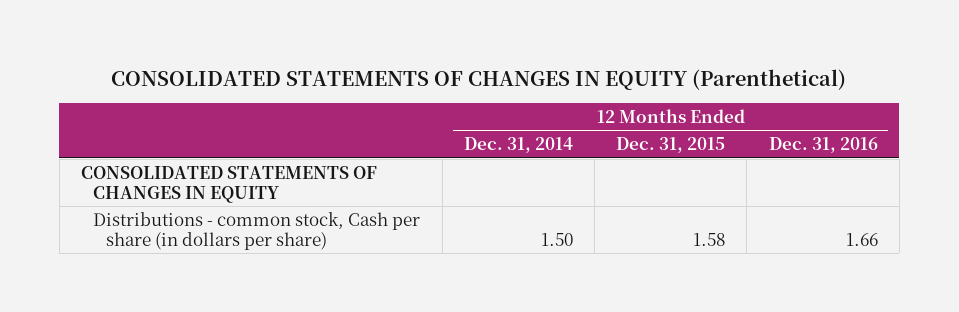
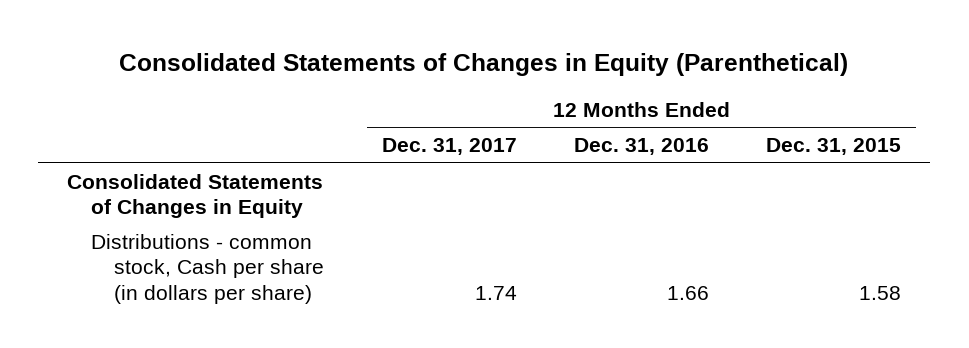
- CONSOLIDATED STATEMENTS OF CHANGES IN EQUITY (Parenthetical)
+ Consolidated Statements of Changes in Equity (Parenthetical)
- | 12 Months Ended Dec. 31, 2014 | 12 Months Ended Dec. 31, 2015 | 12 Months Ended Dec. 31, 2016
+ | 12 Months Ended Dec. 31, 2017 | 12 Months Ended Dec. 31, 2016 | 12 Months Ended Dec. 31, 2015
- CONSOLIDATED STATEMENTS OF CHANGES IN EQUITY
+ Consolidated Statements of Changes in Equity

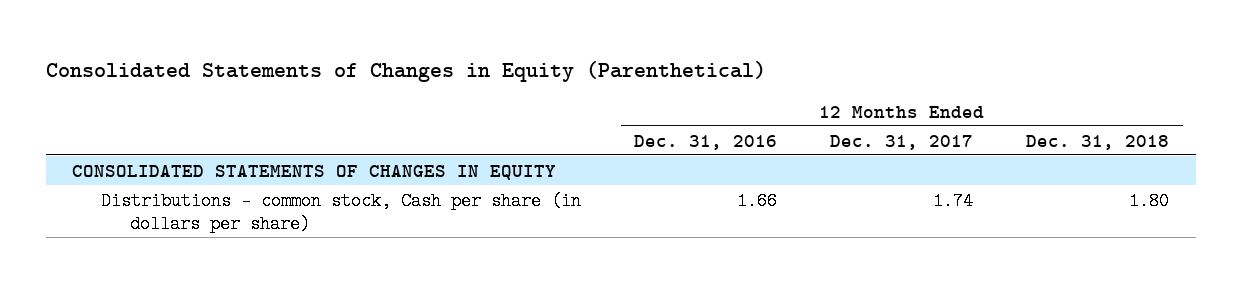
- | 12 Months Ended Dec. 31, 2017 | 12 Months Ended Dec. 31, 2016 | 12 Months Ended Dec. 31, 2015
+ | 12 Months Ended Dec. 31, 2016 | 12 Months Ended Dec. 31, 2017 | 12 Months Ended Dec. 31, 2018
- Consolidated Statements of Changes in Equity
+ CONSOLIDATED STATEMENTS OF CHANGES IN EQUITY

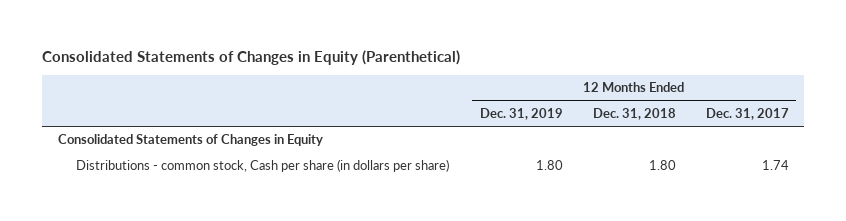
- | 12 Months Ended Dec. 31, 2016 | 12 Months Ended Dec. 31, 2017 | 12 Months Ended Dec. 31, 2018
+ | 12 Months Ended Dec. 31, 2019 | 12 Months Ended Dec. 31, 2018 | 12 Months Ended Dec. 31, 2017
- CONSOLIDATED STATEMENTS OF CHANGES IN EQUITY
+ Consolidated Statements of Changes in Equity

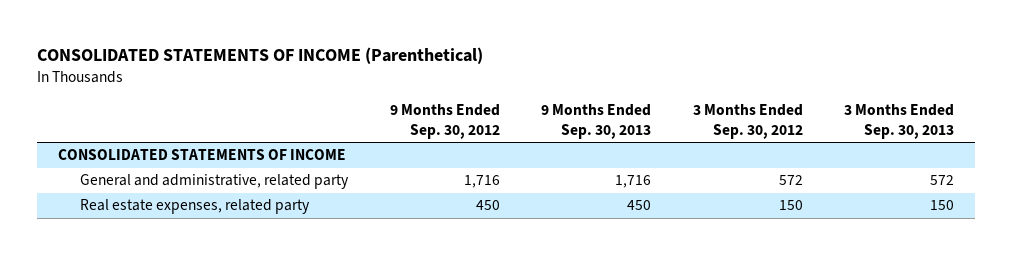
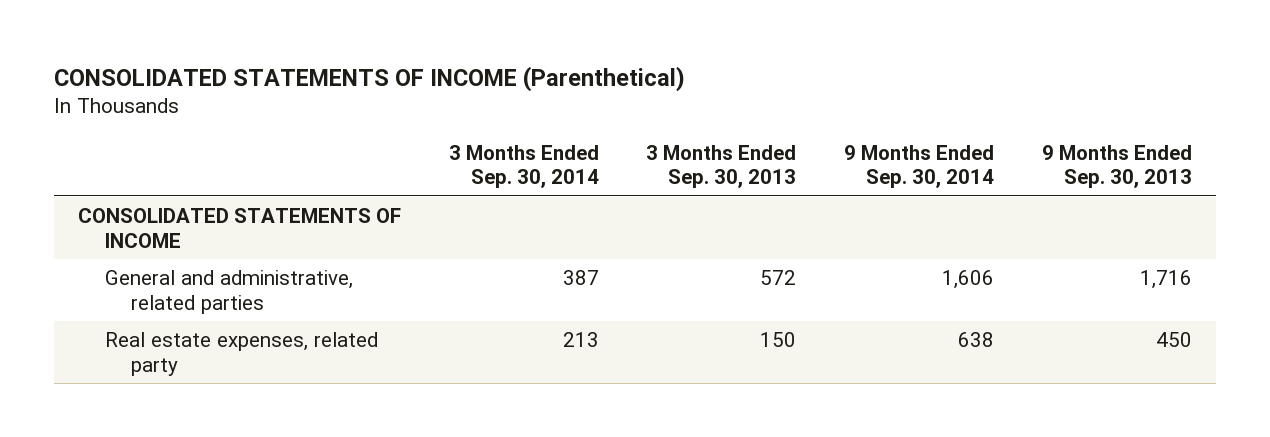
- | 9 Months Ended Sep. 30, 2012 | 9 Months Ended Sep. 30, 2013 | 3 Months Ended Sep. 30, 2012 | 3 Months Ended Sep. 30, 2013
+ | 3 Months Ended Sep. 30, 2014 | 3 Months Ended Sep. 30, 2013 | 9 Months Ended Sep. 30, 2014 | 9 Months Ended Sep. 30, 2013
- General and administrative, related party | 1,716 | 1,716 | 572 | 572
+ General and administrative, related parties | 387 | 572 | 1,606 | 1,716

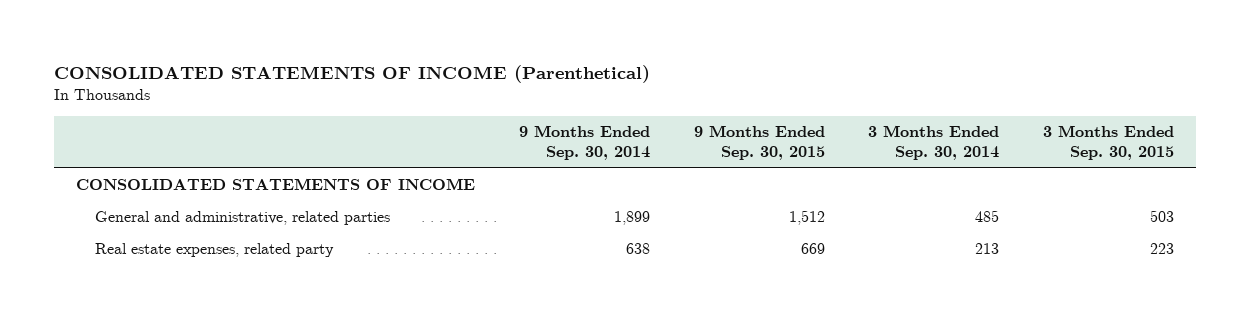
- | 3 Months Ended Sep. 30, 2014 | 3 Months Ended Sep. 30, 2013 | 9 Months Ended Sep. 30, 2014 | 9 Months Ended Sep. 30, 2013
+ | 9 Months Ended Sep. 30, 2014 | 9 Months Ended Sep. 30, 2015 | 3 Months Ended Sep. 30, 2014 | 3 Months Ended Sep. 30, 2015
- General and administrative, related parties | 387 | 572 | 1,606 | 1,716
+ General and administrative, related parties | 1,899 | 1,512 | 485 | 503

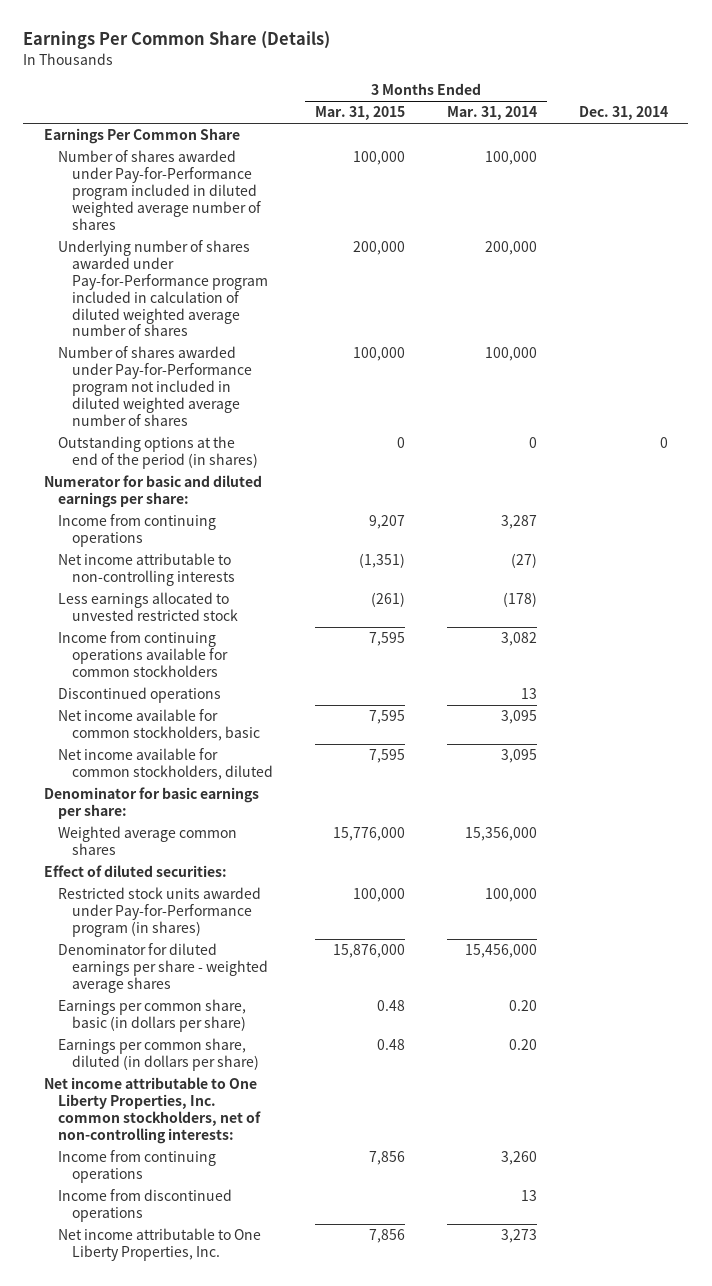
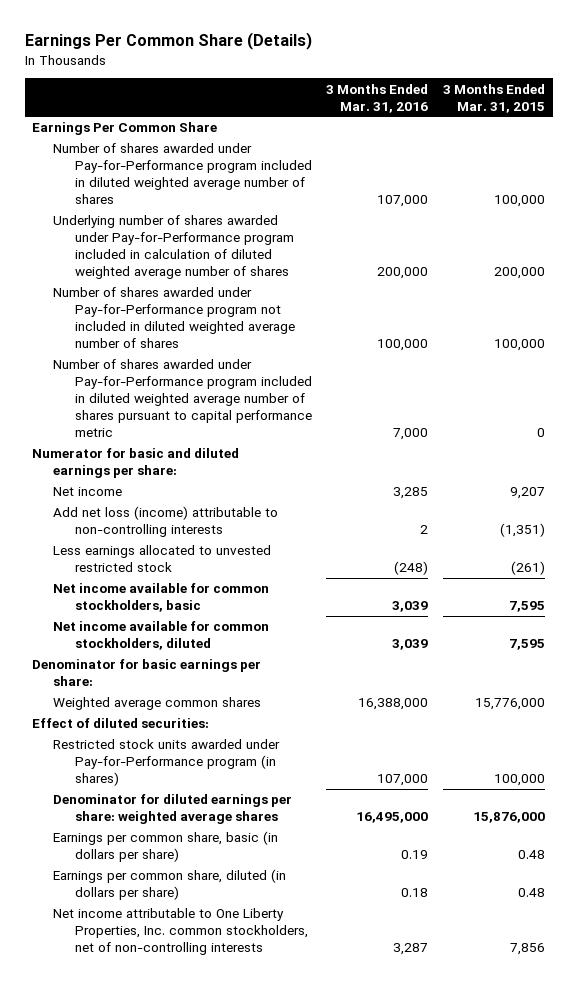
- | 3 Months Ended Mar. 31, 2015 | 3 Months Ended Mar. 31, 2014 | Dec. 31, 2014
+ | 3 Months Ended Mar. 31, 2016 | 3 Months Ended Mar. 31, 2015
- Outstanding options at the end of the period (in shares) | 0 | 0 | 0
+ Number of shares awarded under Pay-for-Performance program included in diluted weighted average number of shares pursuant to capital performance metric | 7,000 | 0
- Income from continuing operations | 9,207 | 3,287 |
- Net income attributable to non-controlling interests | (1,351) | (27) |
+ Net income | 3,285 | 9,207
+ Add net loss (income) attributable to non-controlling interests | 2 | (1,351)
- Income from continuing operations available for common stockholders | 7,595 | 3,082 |
- Discontinued operations | | 13 |
- Denominator for diluted earnings per share - weighted average shares | 15,876,000 | 15,456,000 |
+ Denominator for diluted earnings per share: weighted average shares | 16,495,000 | 15,876,000
- Net income attributable to One Liberty Properties, Inc. common stockholders, net of non-controlling interests:
- Income from continuing operations | 7,856 | 3,260 |
- Income from discontinued operations | | 13 |
- Net income attributable to One Liberty Properties, Inc. | 7,856 | 3,273 |
+ Net income attributable to One Liberty Properties, Inc. common stockholders, net of non-controlling interests | 3,287 | 7,856

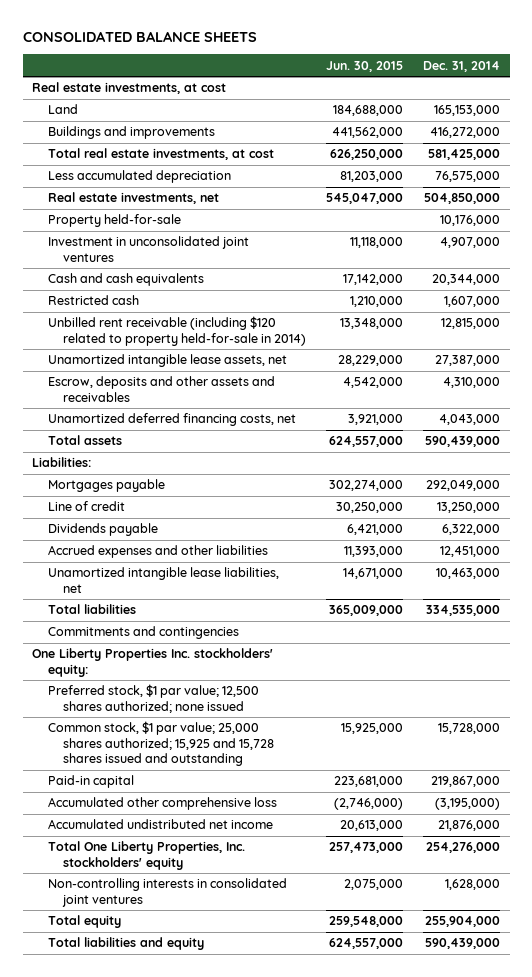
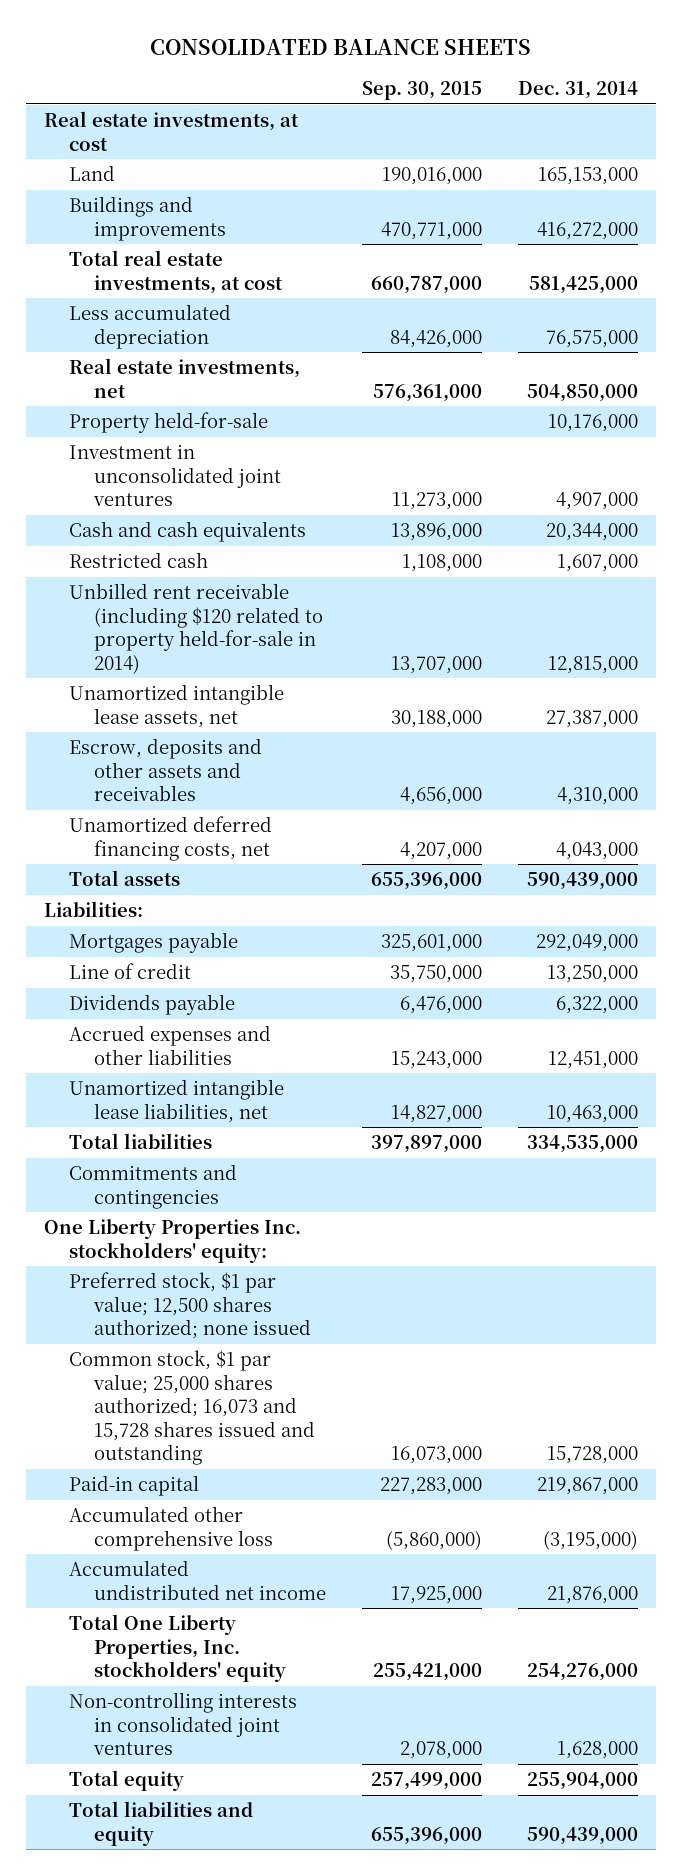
- | Jun. 30, 2015 | Dec. 31, 2014
+ | Sep. 30, 2015 | Dec. 31, 2014
- Common stock, $1 par value; 25,000 shares authorized; 15,925 and 15,728 shares issued and outstanding | 15,925,000 | 15,728,000
+ Common stock, $1 par value; 25,000 shares authorized; 16,073 and 15,728 shares issued and outstanding | 16,073,000 | 15,728,000

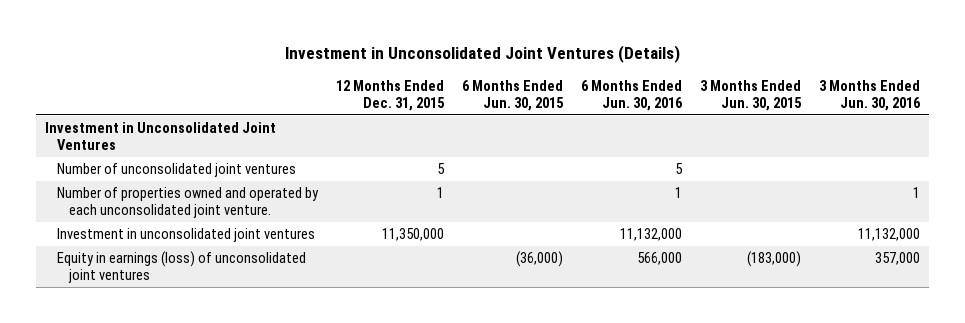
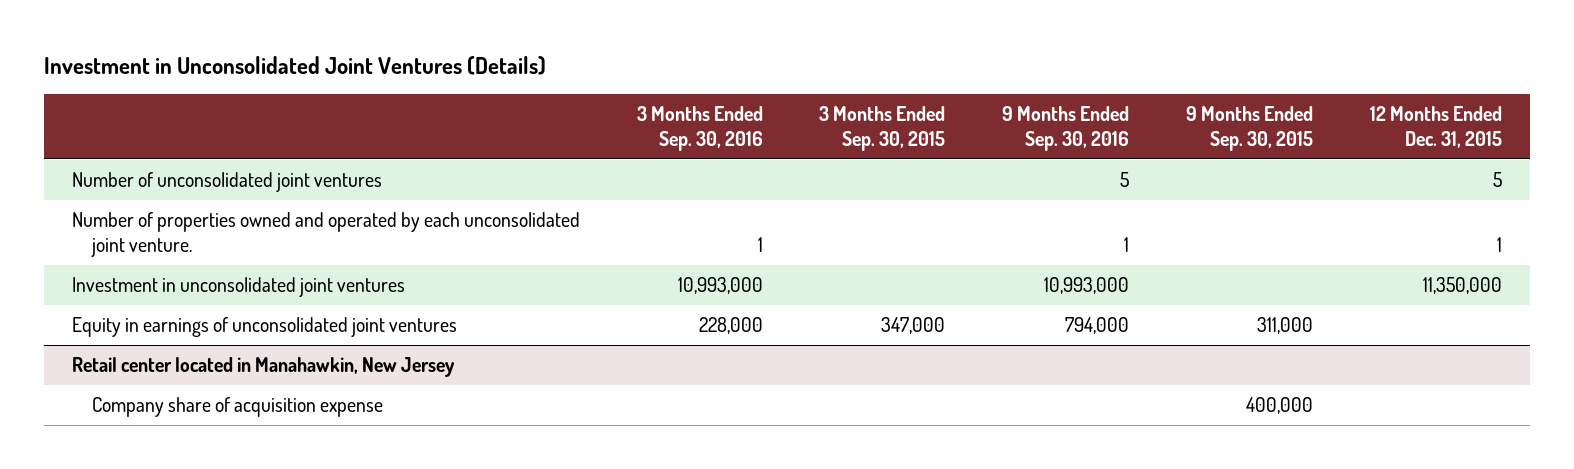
- | 12 Months Ended Dec. 31, 2015 | 6 Months Ended Jun. 30, 2015 | 6 Months Ended Jun. 30, 2016 | 3 Months Ended Jun. 30, 2015 | 3 Months Ended Jun. 30, 2016
+ | 3 Months Ended Sep. 30, 2016 | 3 Months Ended Sep. 30, 2015 | 9 Months Ended Sep. 30, 2016 | 9 Months Ended Sep. 30, 2015 | 12 Months Ended Dec. 31, 2015
- Investment in Unconsolidated Joint Ventures
- Equity in earnings (loss) of unconsolidated joint ventures | | (36,000) | 566,000 | (183,000) | 357,000
+ Equity in earnings of unconsolidated joint ventures | 228,000 | 347,000 | 794,000 | 311,000 |
+ Retail center located in Manahawkin, New Jersey
+ Company share of acquisition expense | | | | 400,000 |

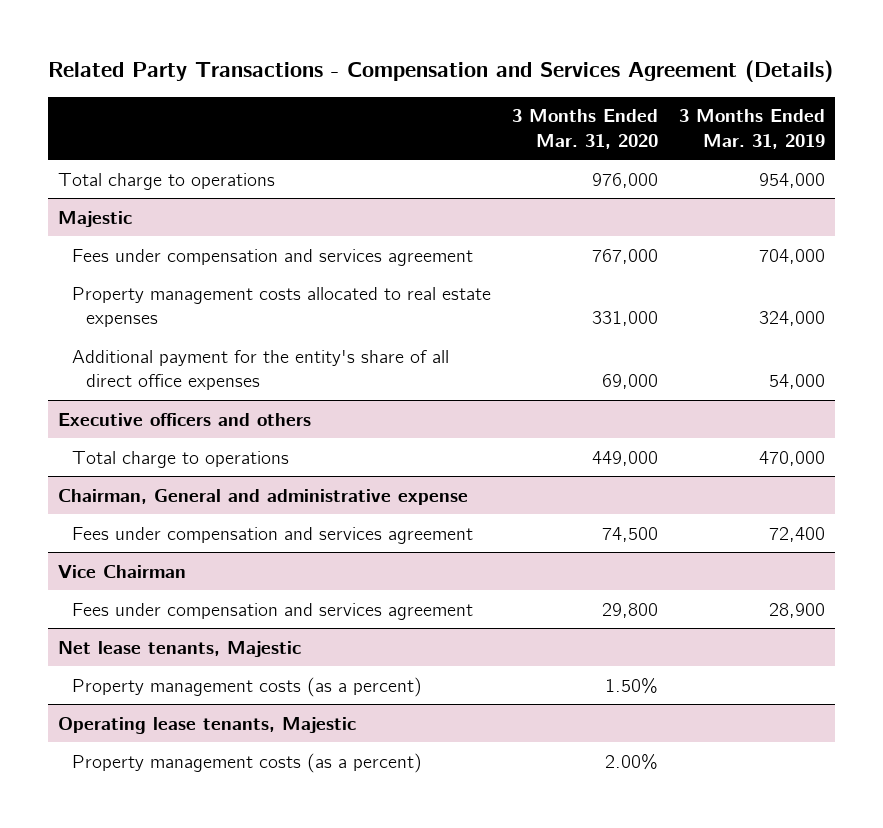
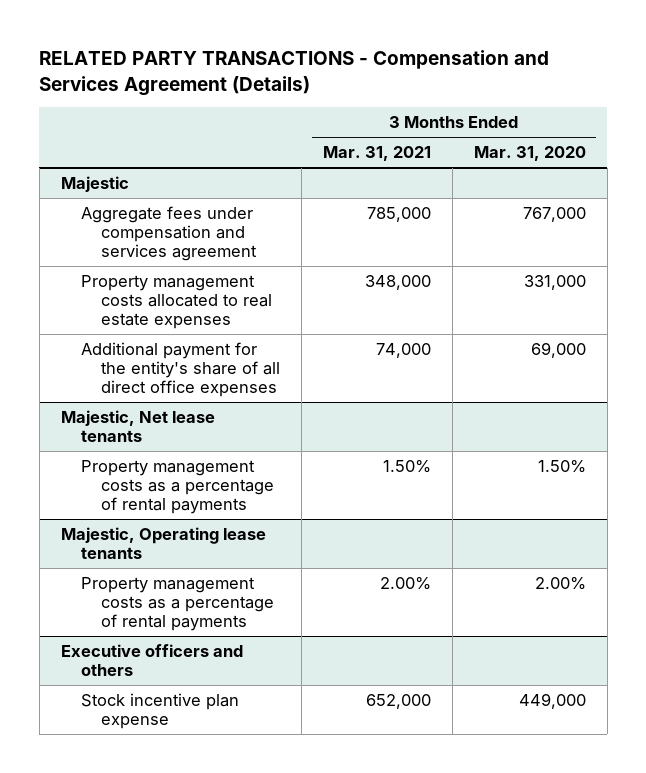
- Related Party Transactions - Compensation and Services Agreement (Details)
+ RELATED PARTY TRANSACTIONS - Compensation and Services Agreement (Details)
- | 3 Months Ended Mar. 31, 2020 | 3 Months Ended Mar. 31, 2019
+ | 3 Months Ended Mar. 31, 2021 | 3 Months Ended Mar. 31, 2020
- Total charge to operations | 976,000 | 954,000
@ Majestic
- Fees under compensation and services agreement | 767,000 | 704,000
+ Aggregate fees under compensation and services agreement | 785,000 | 767,000
+ Majestic, Net lease tenants
+ Property management costs as a percentage of rental payments | 1.50% | 1.50%
+ Majestic, Operating lease tenants
+ Property management costs as a percentage of rental payments | 2.00% | 2.00%
@ Executive officers and others
- Total charge to operations | 449,000 | 470,000
- Chairman, General and administrative expense
- Fees under compensation and services agreement | 74,500 | 72,400
- Vice Chairman
- Fees under compensation and services agreement | 29,800 | 28,900
- Net lease tenants, Majestic
- Property management costs (as a percent) | 1.50% |
- Operating lease tenants, Majestic
- Property management costs (as a percent) | 2.00% |
@ Executive officers and others
+ Stock incentive plan expense | 652,000 | 449,000

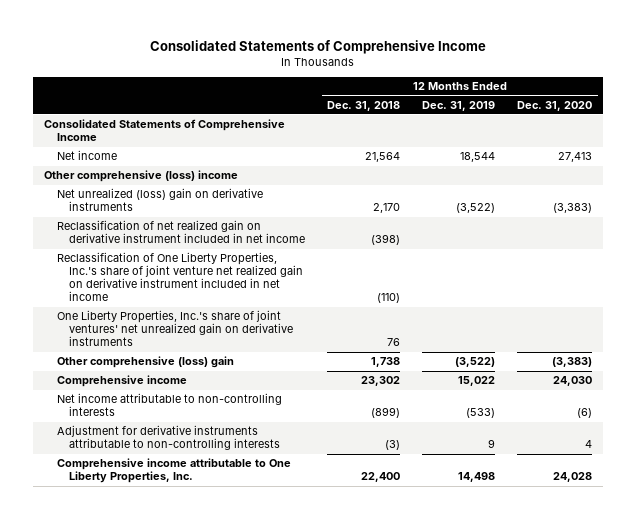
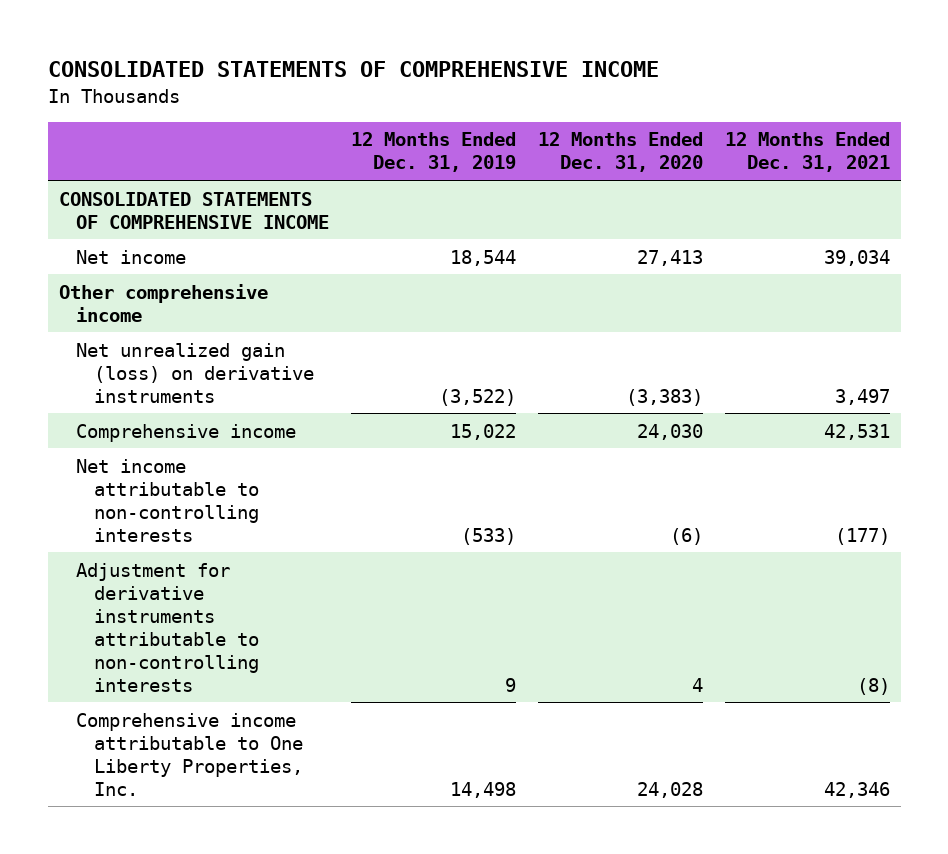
- Consolidated Statements of Comprehensive Income
+ CONSOLIDATED STATEMENTS OF COMPREHENSIVE INCOME
- | 12 Months Ended Dec. 31, 2018 | 12 Months Ended Dec. 31, 2019 | 12 Months Ended Dec. 31, 2020
+ | 12 Months Ended Dec. 31, 2019 | 12 Months Ended Dec. 31, 2020 | 12 Months Ended Dec. 31, 2021
- Consolidated Statements of Comprehensive Income
+ CONSOLIDATED STATEMENTS OF COMPREHENSIVE INCOME
- Other comprehensive (loss) income
- Net unrealized (loss) gain on derivative instruments | 2,170 | (3,522) | (3,383)
- Reclassification of net realized gain on derivative instrument included in net income | (398) | |
- Reclassification of One Liberty Properties, Inc.'s share of joint venture net realized gain on derivative instrument included in net income | (110) | |
- One Liberty Properties, Inc.'s share of joint ventures' net unrealized gain on derivative instruments | 76 | |
- Other comprehensive (loss) gain | 1,738 | (3,522) | (3,383)
+ Other comprehensive income
+ Net unrealized gain (loss) on derivative instruments | (3,522) | (3,383) | 3,497

